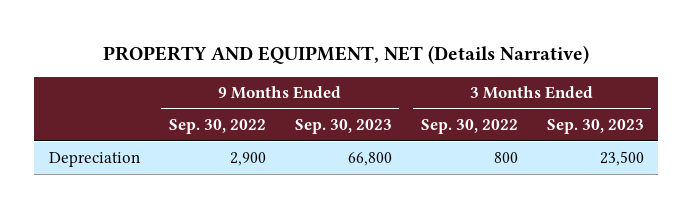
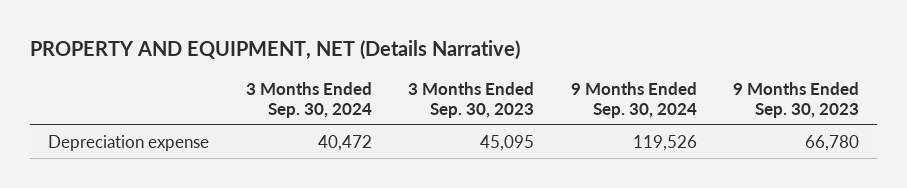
- | 9 Months Ended Sep. 30, 2022 | 9 Months Ended Sep. 30, 2023 | 3 Months Ended Sep. 30, 2022 | 3 Months Ended Sep. 30, 2023
+ | 3 Months Ended Sep. 30, 2024 | 3 Months Ended Sep. 30, 2023 | 9 Months Ended Sep. 30, 2024 | 9 Months Ended Sep. 30, 2023
- Depreciation | 2,900 | 66,800 | 800 | 23,500
+ Depreciation expense | 40,472 | 45,095 | 119,526 | 66,780

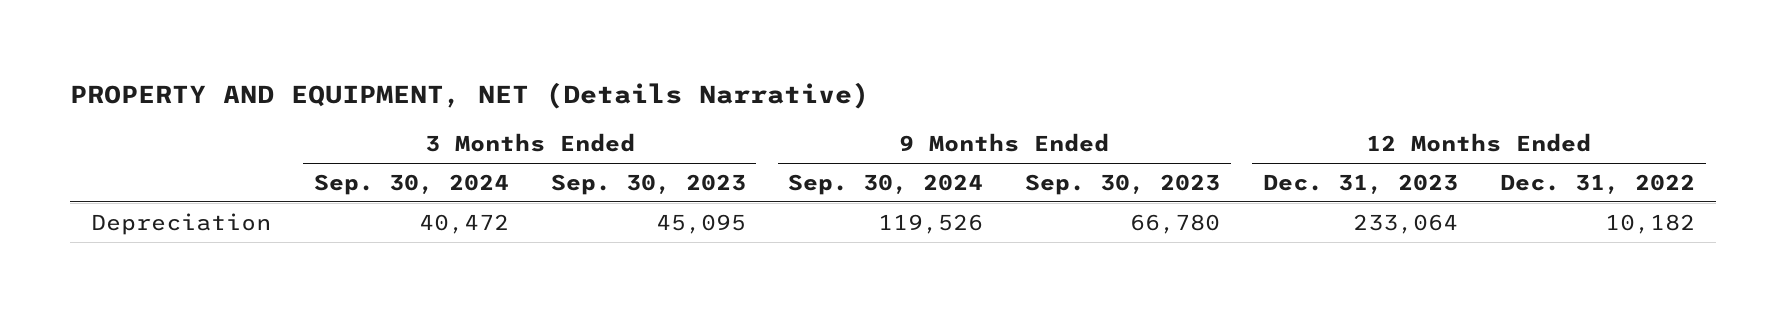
- | 3 Months Ended Sep. 30, 2024 | 3 Months Ended Sep. 30, 2023 | 9 Months Ended Sep. 30, 2024 | 9 Months Ended Sep. 30, 2023
+ | 3 Months Ended Sep. 30, 2024 | 3 Months Ended Sep. 30, 2023 | 9 Months Ended Sep. 30, 2024 | 9 Months Ended Sep. 30, 2023 | 12 Months Ended Dec. 31, 2023 | 12 Months Ended Dec. 31, 2022
- Depreciation expense | 40,472 | 45,095 | 119,526 | 66,780
+ Depreciation | 40,472 | 45,095 | 119,526 | 66,780 | 233,064 | 10,182

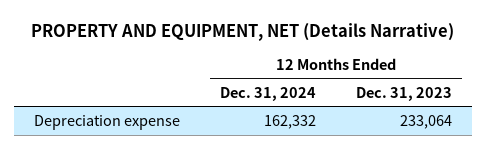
- | 3 Months Ended Sep. 30, 2024 | 3 Months Ended Sep. 30, 2023 | 9 Months Ended Sep. 30, 2024 | 9 Months Ended Sep. 30, 2023 | 12 Months Ended Dec. 31, 2023 | 12 Months Ended Dec. 31, 2022
+ | 12 Months Ended Dec. 31, 2024 | 12 Months Ended Dec. 31, 2023
- Depreciation | 40,472 | 45,095 | 119,526 | 66,780 | 233,064 | 10,182
+ Depreciation expense | 162,332 | 233,064

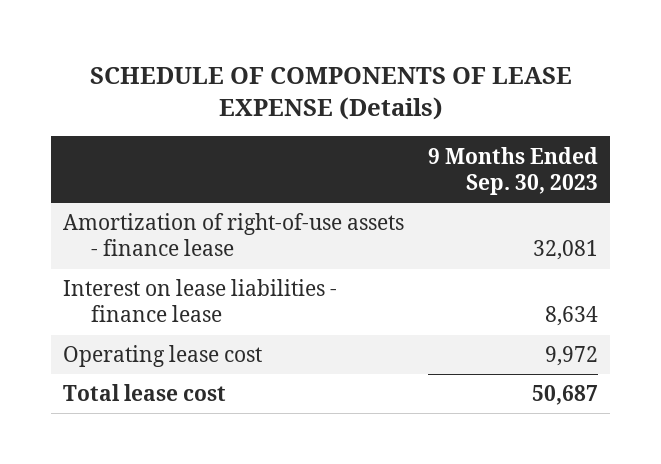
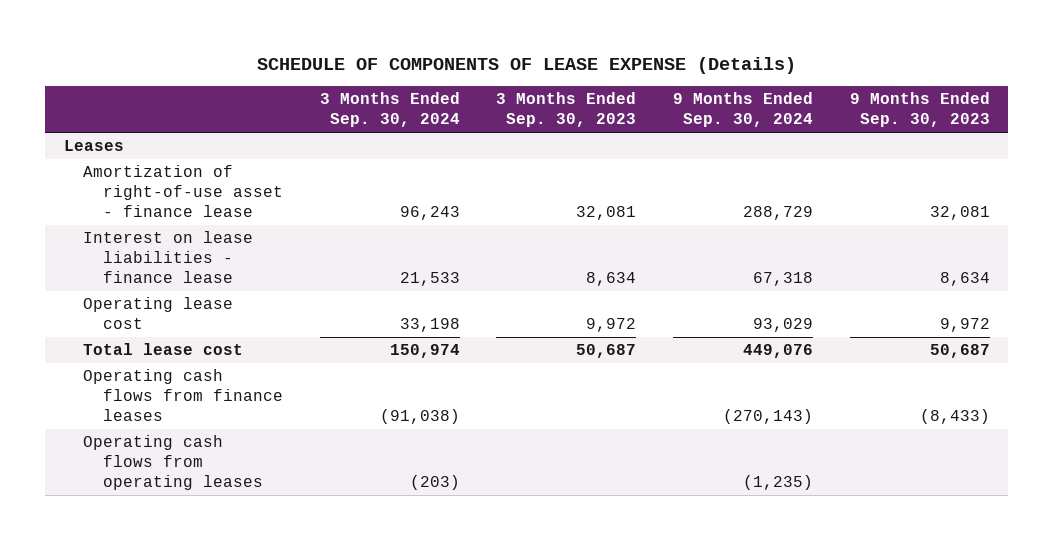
- | 9 Months Ended Sep. 30, 2023
+ | 3 Months Ended Sep. 30, 2024 | 3 Months Ended Sep. 30, 2023 | 9 Months Ended Sep. 30, 2024 | 9 Months Ended Sep. 30, 2023
- Amortization of right-of-use assets - finance lease | 32,081
+ Leases
+ Amortization of right-of-use asset - finance lease | 96,243 | 32,081 | 288,729 | 32,081
+ Operating cash flows from finance leases | (91,038) | | (270,143) | (8,433)
+ Operating cash flows from operating leases | (203) | | (1,235) |

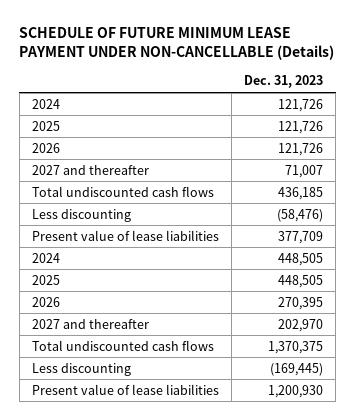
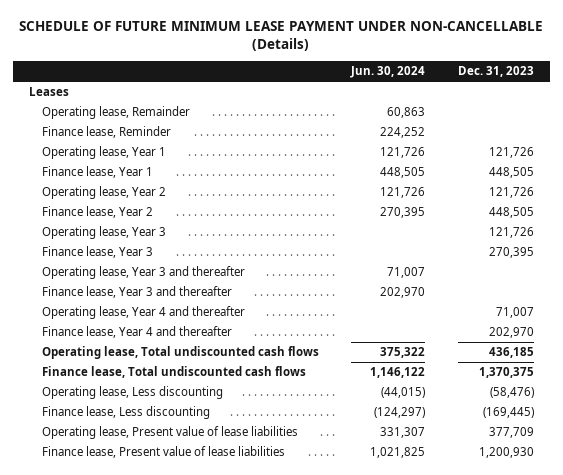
- | Dec. 31, 2023
+ | Jun. 30, 2024 | Dec. 31, 2023
- 2024 | 121,726
- 2025 | 121,726
- 2026 | 121,726
- 2027 and thereafter | 71,007
- Total undiscounted cash flows | 436,185
- Less discounting | (58,476)
- Present value of lease liabilities | 377,709
- 2024 | 448,505
- 2025 | 448,505
- 2026 | 270,395
- 2027 and thereafter | 202,970
- Total undiscounted cash flows | 1,370,375
- Less discounting | (169,445)
- Present value of lease liabilities | 1,200,930
+ Leases
+ Operating lease, Remainder | 60,863 |
+ Finance lease, Reminder | 224,252 |
+ Operating lease, Year 1 | 121,726 | 121,726
+ Finance lease, Year 1 | 448,505 | 448,505
+ Operating lease, Year 2 | 121,726 | 121,726
+ Finance lease, Year 2 | 270,395 | 448,505
+ Operating lease, Year 3 | | 121,726
+ Finance lease, Year 3 | | 270,395
+ Operating lease, Year 3 and thereafter | 71,007 |
+ Finance lease, Year 3 and thereafter | 202,970 |
+ Operating lease, Year 4 and thereafter | | 71,007
+ Finance lease, Year 4 and thereafter | | 202,970
+ Operating lease, Total undiscounted cash flows | 375,322 | 436,185
+ Finance lease, Total undiscounted cash flows | 1,146,122 | 1,370,375
+ Operating lease, Less discounting | (44,015) | (58,476)
+ Finance lease, Less discounting | (124,297) | (169,445)
+ Operating lease, Present value of lease liabilities | 331,307 | 377,709
+ Finance lease, Present value of lease liabilities | 1,021,825 | 1,200,930

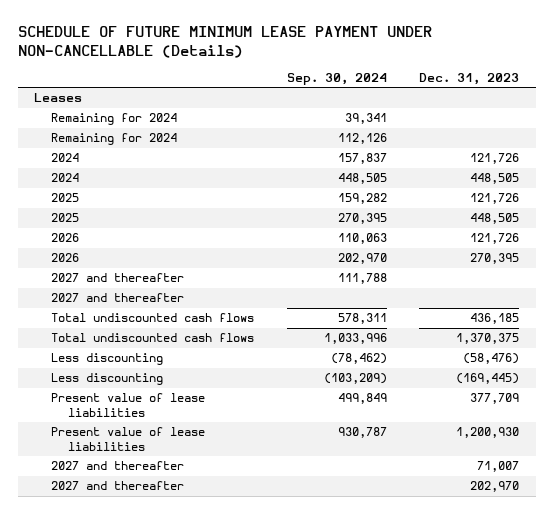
- | Jun. 30, 2024 | Dec. 31, 2023
+ | Sep. 30, 2024 | Dec. 31, 2023
- Operating lease, Remainder | 60,863 |
- Finance lease, Reminder | 224,252 |
- Operating lease, Year 1 | 121,726 | 121,726
- Finance lease, Year 1 | 448,505 | 448,505
- Operating lease, Year 2 | 121,726 | 121,726
- Finance lease, Year 2 | 270,395 | 448,505
- Operating lease, Year 3 | | 121,726
- Finance lease, Year 3 | | 270,395
- Operating lease, Year 3 and thereafter | 71,007 |
- Finance lease, Year 3 and thereafter | 202,970 |
- Operating lease, Year 4 and thereafter | | 71,007
- Finance lease, Year 4 and thereafter | | 202,970
- Operating lease, Total undiscounted cash flows | 375,322 | 436,185
- Finance lease, Total undiscounted cash flows | 1,146,122 | 1,370,375
- Operating lease, Less discounting | (44,015) | (58,476)
- Finance lease, Less discounting | (124,297) | (169,445)
- Operating lease, Present value of lease liabilities | 331,307 | 377,709
- Finance lease, Present value of lease liabilities | 1,021,825 | 1,200,930
+ Remaining for 2024 | 39,341 |
+ Remaining for 2024 | 112,126 |
+ 2024 | 157,837 | 121,726
+ 2024 | 448,505 | 448,505
+ 2025 | 159,282 | 121,726
+ 2025 | 270,395 | 448,505
+ 2026 | 110,063 | 121,726
+ 2026 | 202,970 | 270,395
+ 2027 and thereafter | 111,788 |
+ 2027 and thereafter
+ Total undiscounted cash flows | 578,311 | 436,185
+ Total undiscounted cash flows | 1,033,996 | 1,370,375
+ Less discounting | (78,462) | (58,476)
+ Less discounting | (103,209) | (169,445)
+ Present value of lease liabilities | 499,849 | 377,709
+ Present value of lease liabilities | 930,787 | 1,200,930
+ 2027 and thereafter | | 71,007
+ 2027 and thereafter | | 202,970

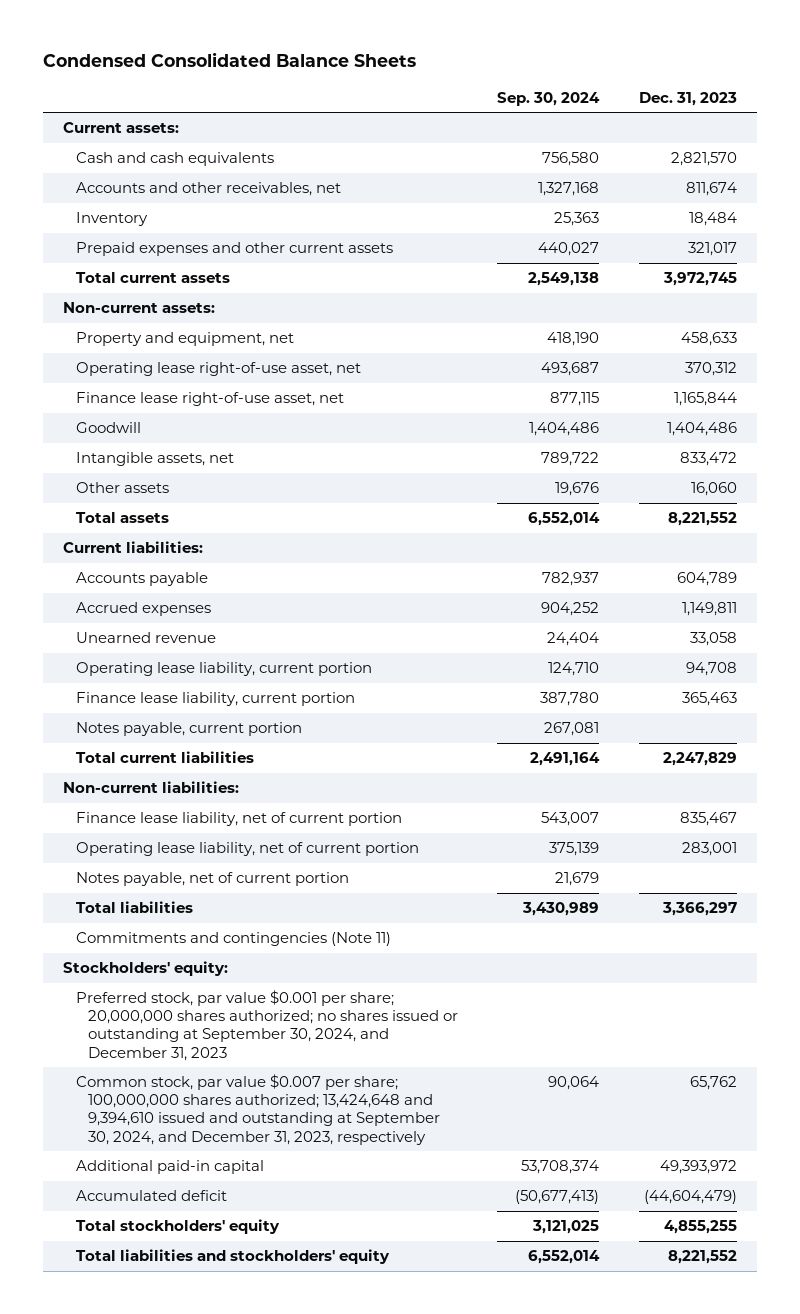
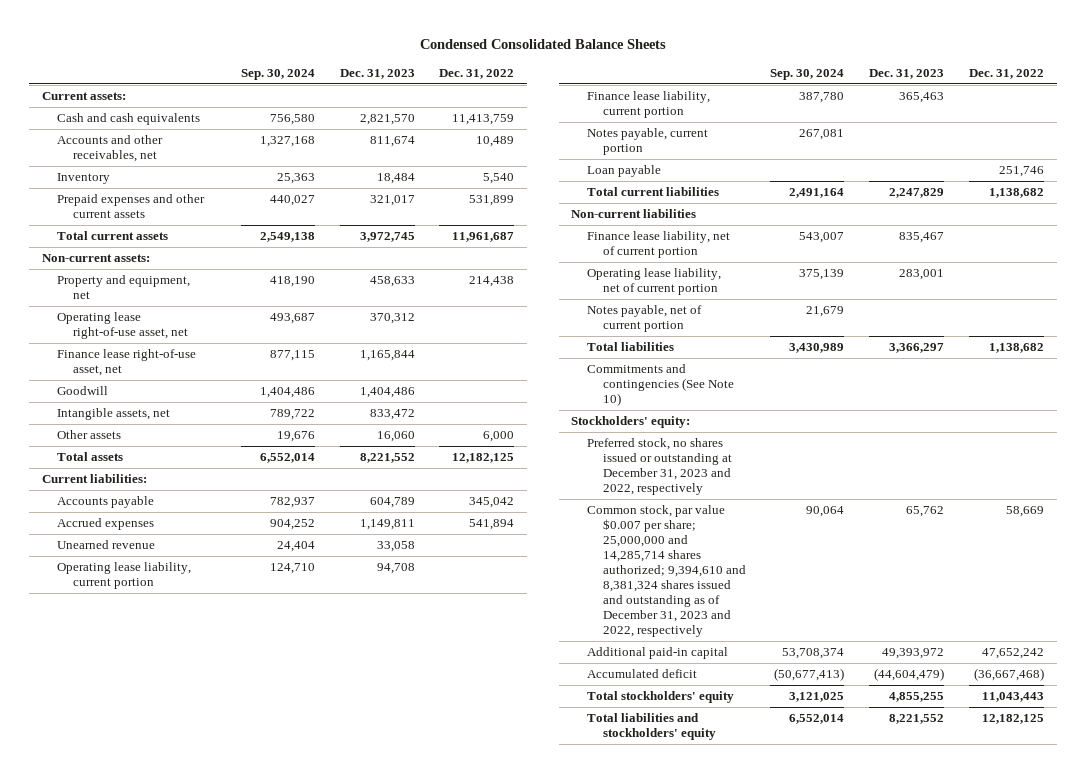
- | Sep. 30, 2024 | Dec. 31, 2023
+ | Sep. 30, 2024 | Dec. 31, 2023 | Dec. 31, 2022
+ Loan payable | | | 251,746
- Non-current liabilities:
+ Non-current liabilities
- Commitments and contingencies (Note 11)
+ Commitments and contingencies (See Note 10)
- Preferred stock, par value $0.001 per share; 20,000,000 shares authorized; no shares issued or outstanding at September 30, 2024, and December 31, 2023
- Common stock, par value $0.007 per share; 100,000,000 shares authorized; 13,424,648 and 9,394,610 issued and outstanding at September 30, 2024, and December 31, 2023, respectively | 90,064 | 65,762
+ Preferred stock, no shares issued or outstanding at December 31, 2023 and 2022, respectively
+ Common stock, par value $0.007 per share; 25,000,000 and 14,285,714 shares authorized; 9,394,610 and 8,381,324 shares issued and outstanding as of December 31, 2023 and 2022, respectively | 90,064 | 65,762 | 58,669

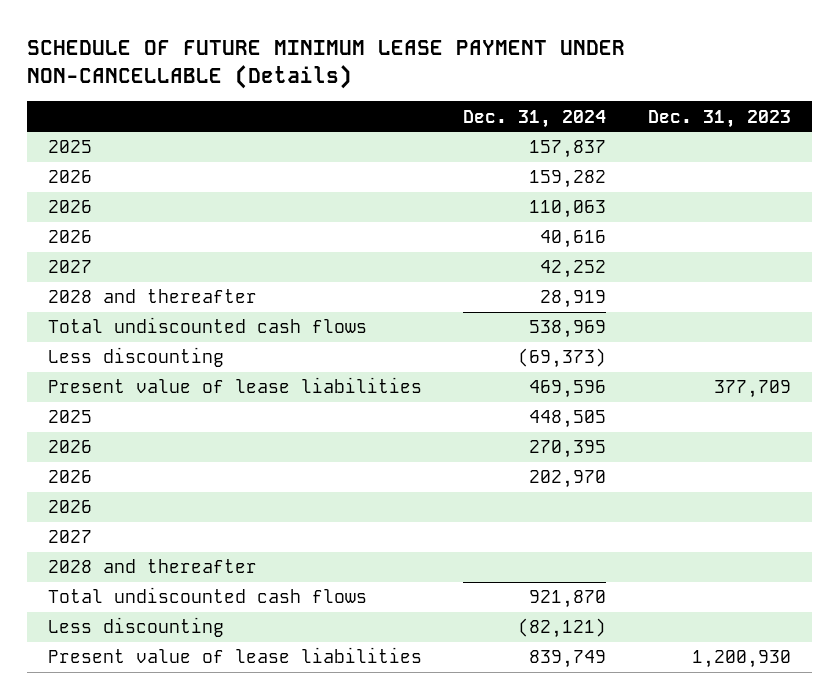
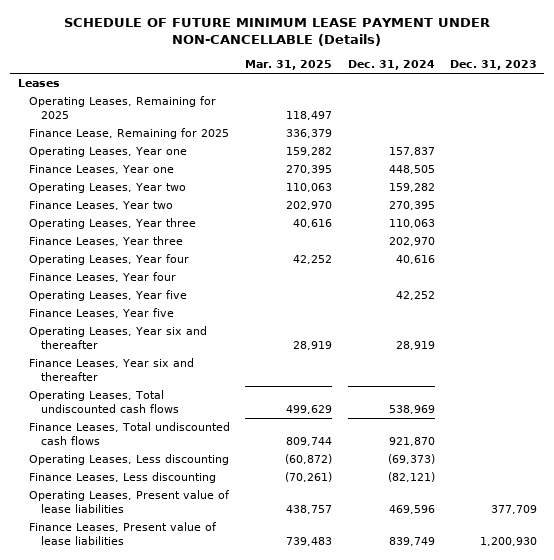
- | Dec. 31, 2024 | Dec. 31, 2023
+ | Mar. 31, 2025 | Dec. 31, 2024 | Dec. 31, 2023
- 2025 | 157,837 |
- 2026 | 159,282 |
- 2026 | 110,063 |
- 2026 | 40,616 |
- 2027 | 42,252 |
- 2028 and thereafter | 28,919 |
- Total undiscounted cash flows | 538,969 |
- Less discounting | (69,373) |
- Present value of lease liabilities | 469,596 | 377,709
- 2025 | 448,505 |
- 2026 | 270,395 |
- 2026 | 202,970 |
- 2026
- 2027
- 2028 and thereafter
- Total undiscounted cash flows | 921,870 |
- Less discounting | (82,121) |
- Present value of lease liabilities | 839,749 | 1,200,930
+ Leases
+ Operating Leases, Remaining for 2025 | 118,497 | |
+ Finance Lease, Remaining for 2025 | 336,379 | |
+ Operating Leases, Year one | 159,282 | 157,837 |
+ Finance Leases, Year one | 270,395 | 448,505 |
+ Operating Leases, Year two | 110,063 | 159,282 |
+ Finance Leases, Year two | 202,970 | 270,395 |
+ Operating Leases, Year three | 40,616 | 110,063 |
+ Finance Leases, Year three | | 202,970 |
+ Operating Leases, Year four | 42,252 | 40,616 |
+ Finance Leases, Year four
+ Operating Leases, Year five | | 42,252 |
+ Finance Leases, Year five
+ Operating Leases, Year six and thereafter | 28,919 | 28,919 |
+ Finance Leases, Year six and thereafter
+ Operating Leases, Total undiscounted cash flows | 499,629 | 538,969 |
+ Finance Leases, Total undiscounted cash flows | 809,744 | 921,870 |
+ Operating Leases, Less discounting | (60,872) | (69,373) |
+ Finance Leases, Less discounting | (70,261) | (82,121) |
+ Operating Leases, Present value of lease liabilities | 438,757 | 469,596 | 377,709
+ Finance Leases, Present value of lease liabilities | 739,483 | 839,749 | 1,200,930

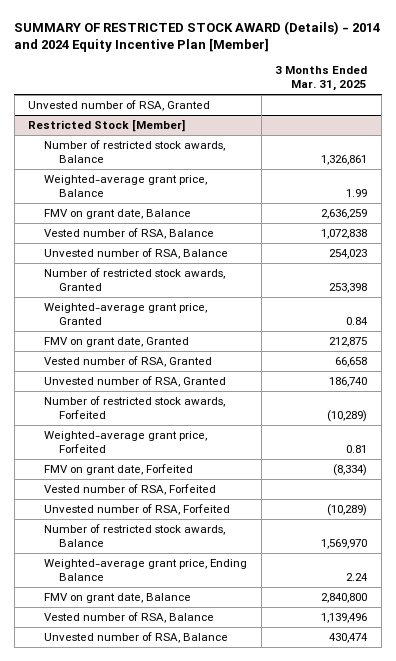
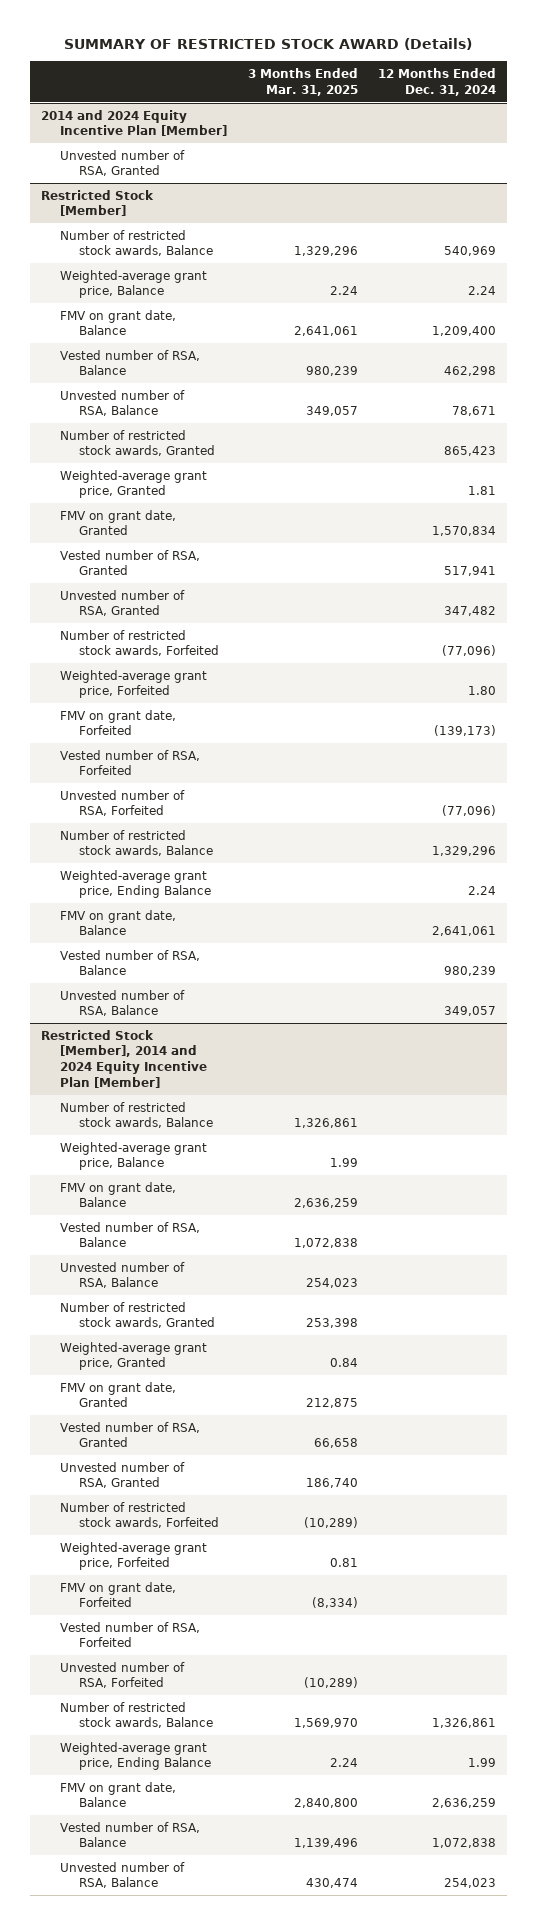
- SUMMARY OF RESTRICTED STOCK AWARD (Details) - 2014 and 2024 Equity Incentive Plan [Member]
+ SUMMARY OF RESTRICTED STOCK AWARD (Details)
- | 3 Months Ended Mar. 31, 2025
+ | 3 Months Ended Mar. 31, 2025 | 12 Months Ended Dec. 31, 2024
+ 2014 and 2024 Equity Incentive Plan [Member]
@ Restricted Stock [Member]
+ Number of restricted stock awards, Balance | 1,329,296 | 540,969
+ Weighted-average grant price, Balance | 2.24 | 2.24
+ FMV on grant date, Balance | 2,641,061 | 1,209,400
+ Vested number of RSA, Balance | 980,239 | 462,298
+ Unvested number of RSA, Balance | 349,057 | 78,671
+ Number of restricted stock awards, Granted | | 865,423
+ Weighted-average grant price, Granted | | 1.81
+ FMV on grant date, Granted | | 1,570,834
+ Vested number of RSA, Granted | | 517,941
+ Unvested number of RSA, Granted | | 347,482
+ Number of restricted stock awards, Forfeited | | (77,096)
+ Weighted-average grant price, Forfeited | | 1.80
+ FMV on grant date, Forfeited | | (139,173)
+ Vested number of RSA, Forfeited
+ Unvested number of RSA, Forfeited | | (77,096)
+ Number of restricted stock awards, Balance | | 1,329,296
+ Weighted-average grant price, Ending Balance | | 2.24
+ FMV on grant date, Balance | | 2,641,061
+ Vested number of RSA, Balance | | 980,239
+ Unvested number of RSA, Balance | | 349,057
+ Restricted Stock [Member], 2014 and 2024 Equity Incentive Plan [Member]

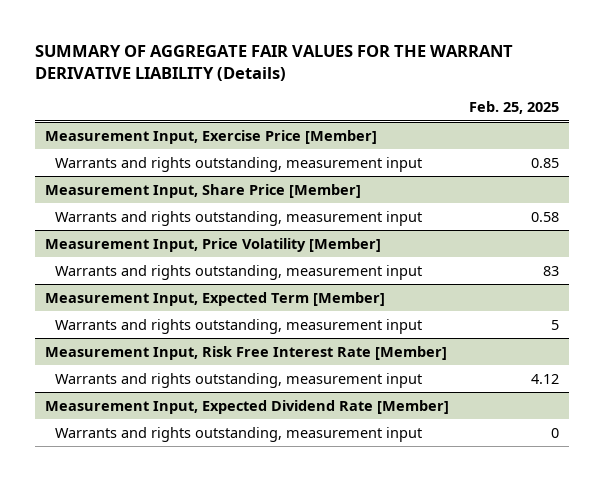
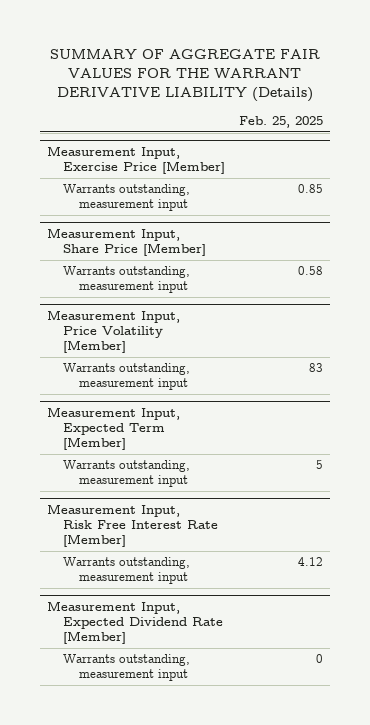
@ Measurement Input, Exercise Price [Member]
- Warrants and rights outstanding, measurement input | 0.85
+ Warrants outstanding, measurement input | 0.85
@ Measurement Input, Share Price [Member]
- Warrants and rights outstanding, measurement input | 0.58
+ Warrants outstanding, measurement input | 0.58
@ Measurement Input, Price Volatility [Member]
- Warrants and rights outstanding, measurement input | 83
+ Warrants outstanding, measurement input | 83
@ Measurement Input, Expected Term [Member]
- Warrants and rights outstanding, measurement input | 5
+ Warrants outstanding, measurement input | 5
@ Measurement Input, Risk Free Interest Rate [Member]
- Warrants and rights outstanding, measurement input | 4.12
+ Warrants outstanding, measurement input | 4.12
@ Measurement Input, Expected Dividend Rate [Member]
- Warrants and rights outstanding, measurement input | 0
+ Warrants outstanding, measurement input | 0

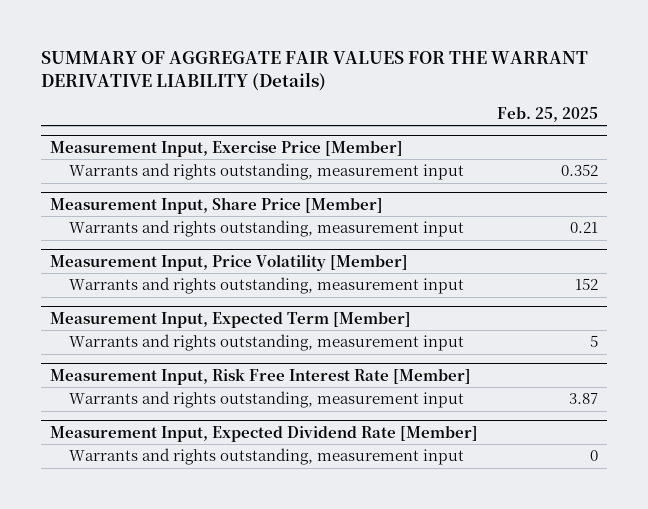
@ Measurement Input, Exercise Price [Member]
- Warrants outstanding, measurement input | 0.85
+ Warrants and rights outstanding, measurement input | 0.352
@ Measurement Input, Share Price [Member]
- Warrants outstanding, measurement input | 0.58
+ Warrants and rights outstanding, measurement input | 0.21
@ Measurement Input, Price Volatility [Member]
- Warrants outstanding, measurement input | 83
+ Warrants and rights outstanding, measurement input | 152
@ Measurement Input, Expected Term [Member]
- Warrants outstanding, measurement input | 5
+ Warrants and rights outstanding, measurement input | 5
@ Measurement Input, Risk Free Interest Rate [Member]
- Warrants outstanding, measurement input | 4.12
+ Warrants and rights outstanding, measurement input | 3.87
@ Measurement Input, Expected Dividend Rate [Member]
- Warrants outstanding, measurement input | 0
+ Warrants and rights outstanding, measurement input | 0

